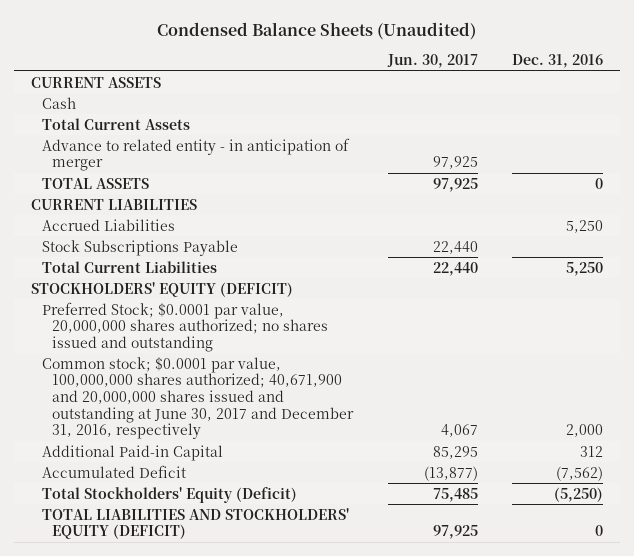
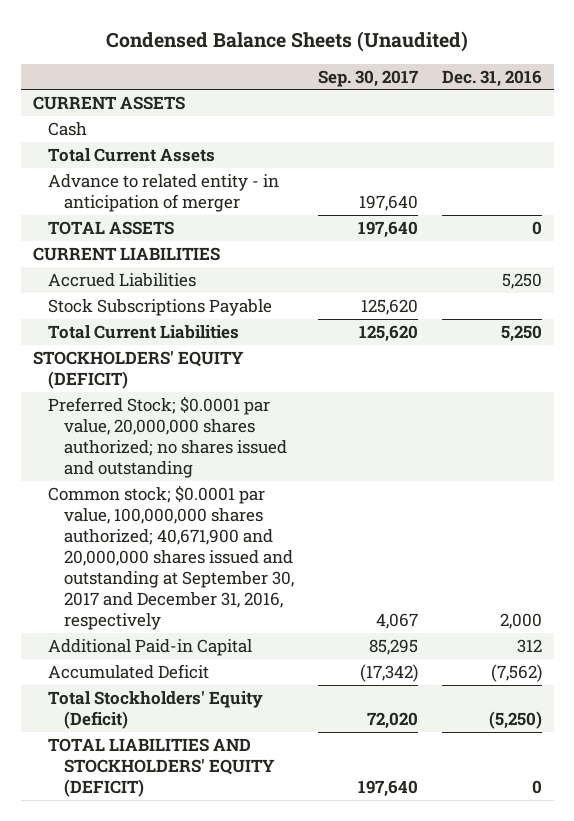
- | Jun. 30, 2017 | Dec. 31, 2016
+ | Sep. 30, 2017 | Dec. 31, 2016
- Common stock; $0.0001 par value, 100,000,000 shares authorized; 40,671,900 and 20,000,000 shares issued and outstanding at June 30, 2017 and December 31, 2016, respectively | 4,067 | 2,000
+ Common stock; $0.0001 par value, 100,000,000 shares authorized; 40,671,900 and 20,000,000 shares issued and outstanding at September 30, 2017 and December 31, 2016, respectively | 4,067 | 2,000

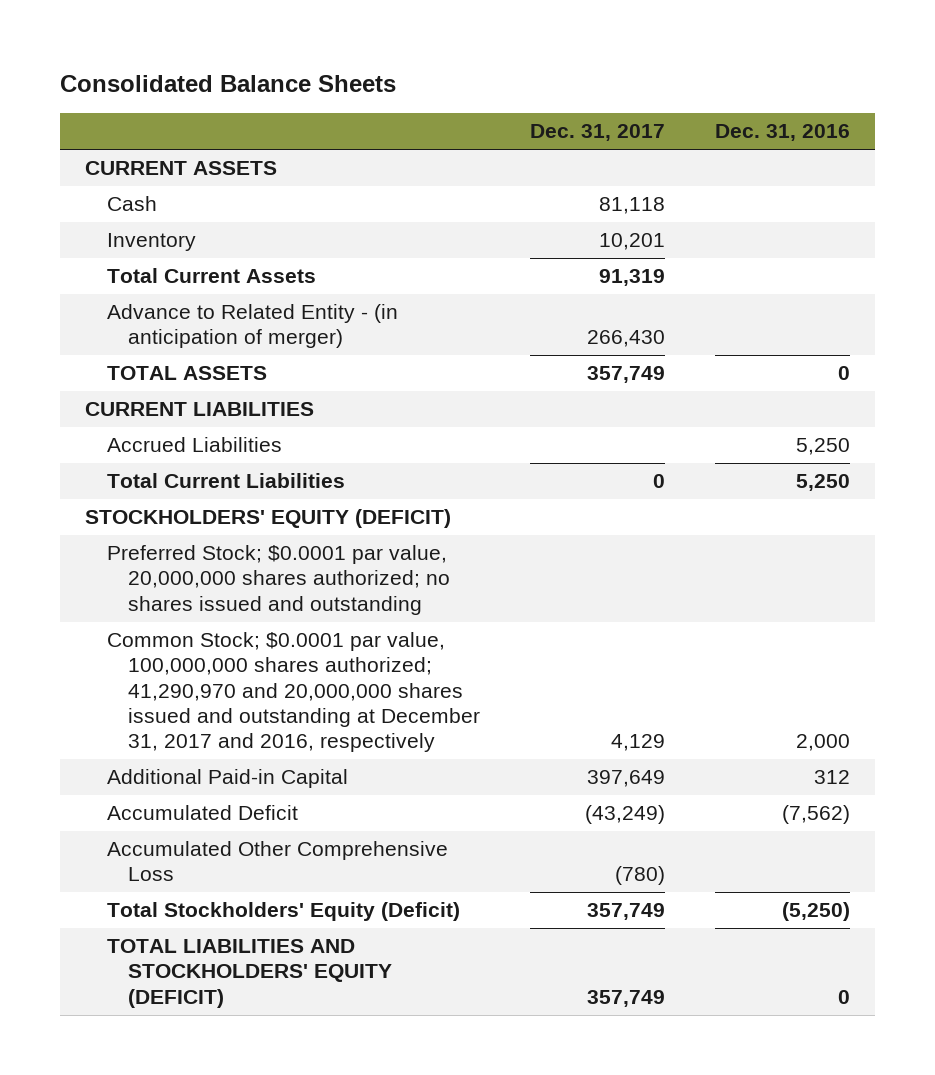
- Condensed Balance Sheets (Unaudited)
+ Consolidated Balance Sheets
- | Sep. 30, 2017 | Dec. 31, 2016
+ | Dec. 31, 2017 | Dec. 31, 2016
+ Inventory | 10,201 |
- Advance to related entity - in anticipation of merger | 197,640 |
+ Advance to Related Entity - (in anticipation of merger) | 266,430 |
- Stock Subscriptions Payable | 125,620 |
- Common stock; $0.0001 par value, 100,000,000 shares authorized; 40,671,900 and 20,000,000 shares issued and outstanding at September 30, 2017 and December 31, 2016, respectively | 4,067 | 2,000
+ Common Stock; $0.0001 par value, 100,000,000 shares authorized; 41,290,970 and 20,000,000 shares issued and outstanding at December 31, 2017 and 2016, respectively | 4,129 | 2,000
+ Accumulated Other Comprehensive Loss | (780) |

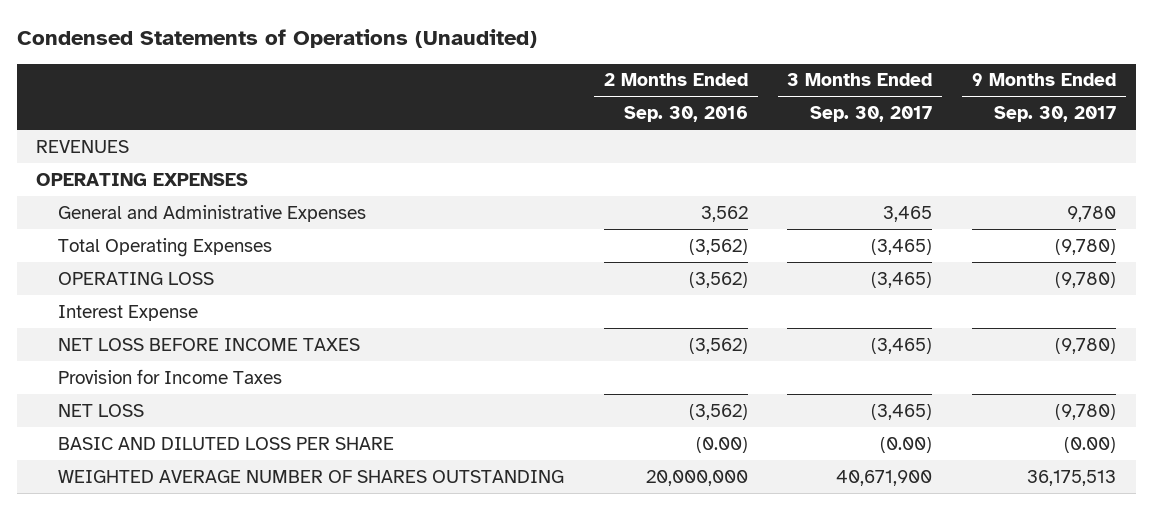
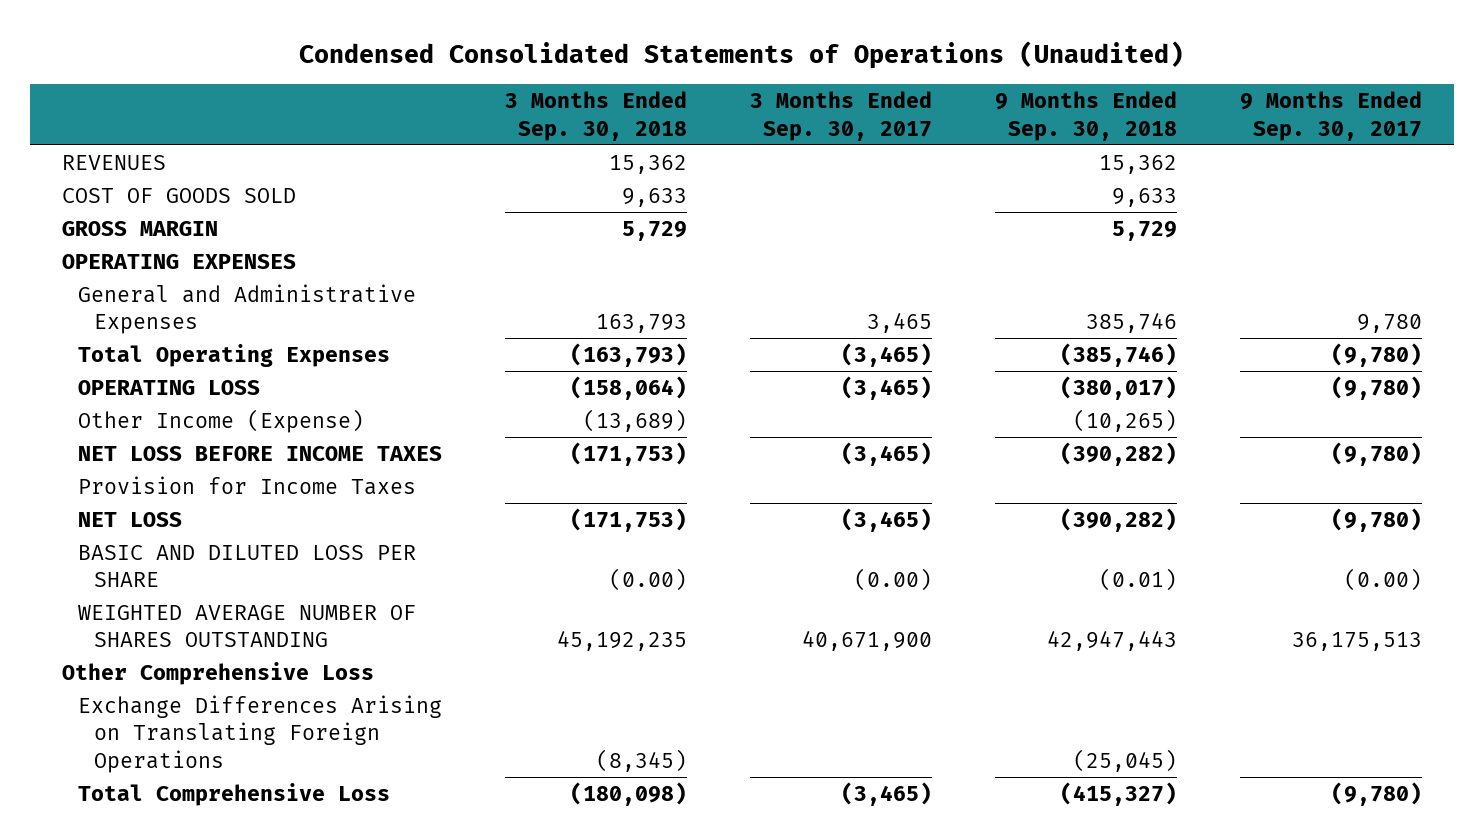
- Condensed Statements of Operations (Unaudited)
+ Condensed Consolidated Statements of Operations (Unaudited)
- | 2 Months Ended Sep. 30, 2016 | 3 Months Ended Sep. 30, 2017 | 9 Months Ended Sep. 30, 2017
+ | 3 Months Ended Sep. 30, 2018 | 3 Months Ended Sep. 30, 2017 | 9 Months Ended Sep. 30, 2018 | 9 Months Ended Sep. 30, 2017
+ COST OF GOODS SOLD | 9,633 | | 9,633 |
+ GROSS MARGIN | 5,729 | | 5,729 |
- Interest Expense
+ Other Income (Expense) | (13,689) | | (10,265) |
+ Other Comprehensive Loss
+ Exchange Differences Arising on Translating Foreign Operations | (8,345) | | (25,045) |
+ Total Comprehensive Loss | (180,098) | (3,465) | (415,327) | (9,780)

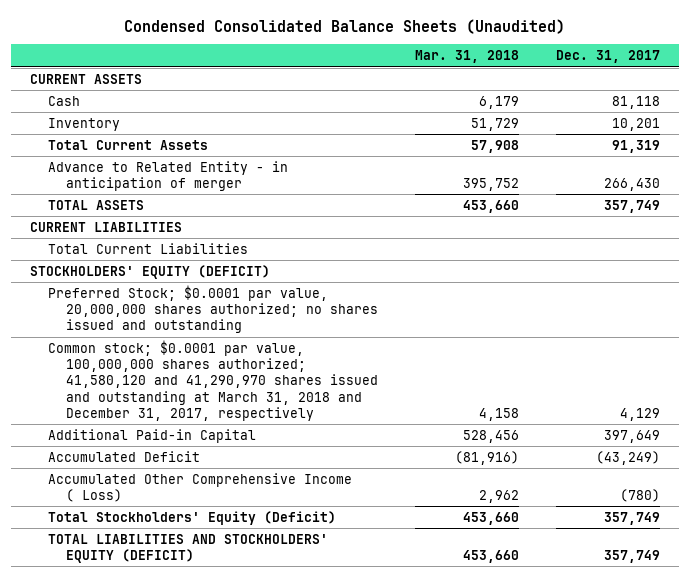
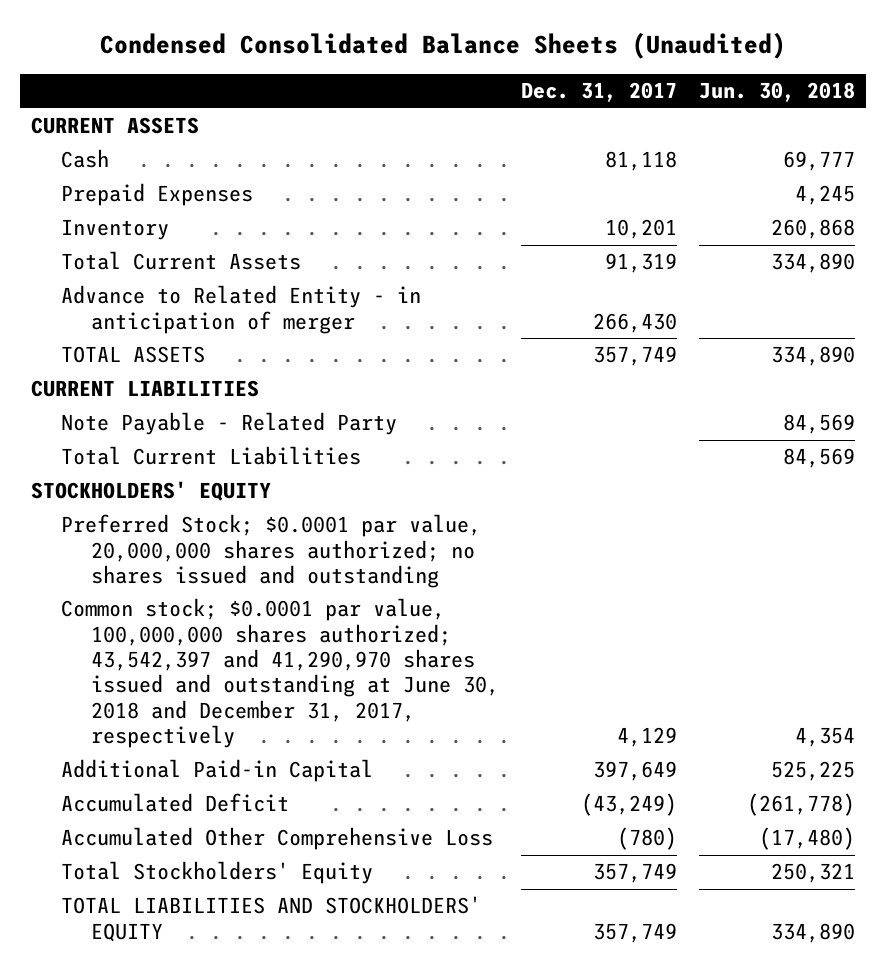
- | Mar. 31, 2018 | Dec. 31, 2017
+ | Dec. 31, 2017 | Jun. 30, 2018
+ Prepaid Expenses | | 4,245
+ Note Payable - Related Party | | 84,569
- STOCKHOLDERS' EQUITY (DEFICIT)
+ STOCKHOLDERS' EQUITY
- Common stock; $0.0001 par value, 100,000,000 shares authorized; 41,580,120 and 41,290,970 shares issued and outstanding at March 31, 2018 and December 31, 2017, respectively | 4,158 | 4,129
+ Common stock; $0.0001 par value, 100,000,000 shares authorized; 43,542,397 and 41,290,970 shares issued and outstanding at June 30, 2018 and December 31, 2017, respectively | 4,129 | 4,354
- Accumulated Other Comprehensive Income ( Loss) | 2,962 | (780)
- Total Stockholders' Equity (Deficit) | 453,660 | 357,749
- TOTAL LIABILITIES AND STOCKHOLDERS' EQUITY (DEFICIT) | 453,660 | 357,749
+ Accumulated Other Comprehensive Loss | (780) | (17,480)
+ Total Stockholders' Equity | 357,749 | 250,321
+ TOTAL LIABILITIES AND STOCKHOLDERS' EQUITY | 357,749 | 334,890

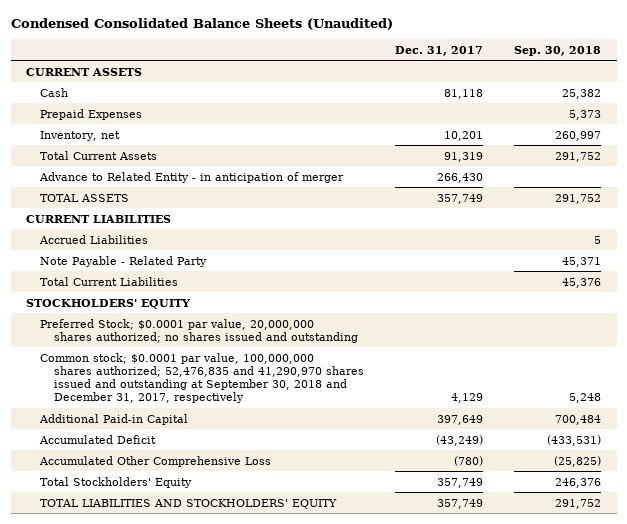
- | Dec. 31, 2017 | Jun. 30, 2018
+ | Dec. 31, 2017 | Sep. 30, 2018
- Inventory | 10,201 | 260,868
+ Inventory, net | 10,201 | 260,997
+ Accrued Liabilities | | 5
- Common stock; $0.0001 par value, 100,000,000 shares authorized; 43,542,397 and 41,290,970 shares issued and outstanding at June 30, 2018 and December 31, 2017, respectively | 4,129 | 4,354
+ Common stock; $0.0001 par value, 100,000,000 shares authorized; 52,476,835 and 41,290,970 shares issued and outstanding at September 30, 2018 and December 31, 2017, respectively | 4,129 | 5,248

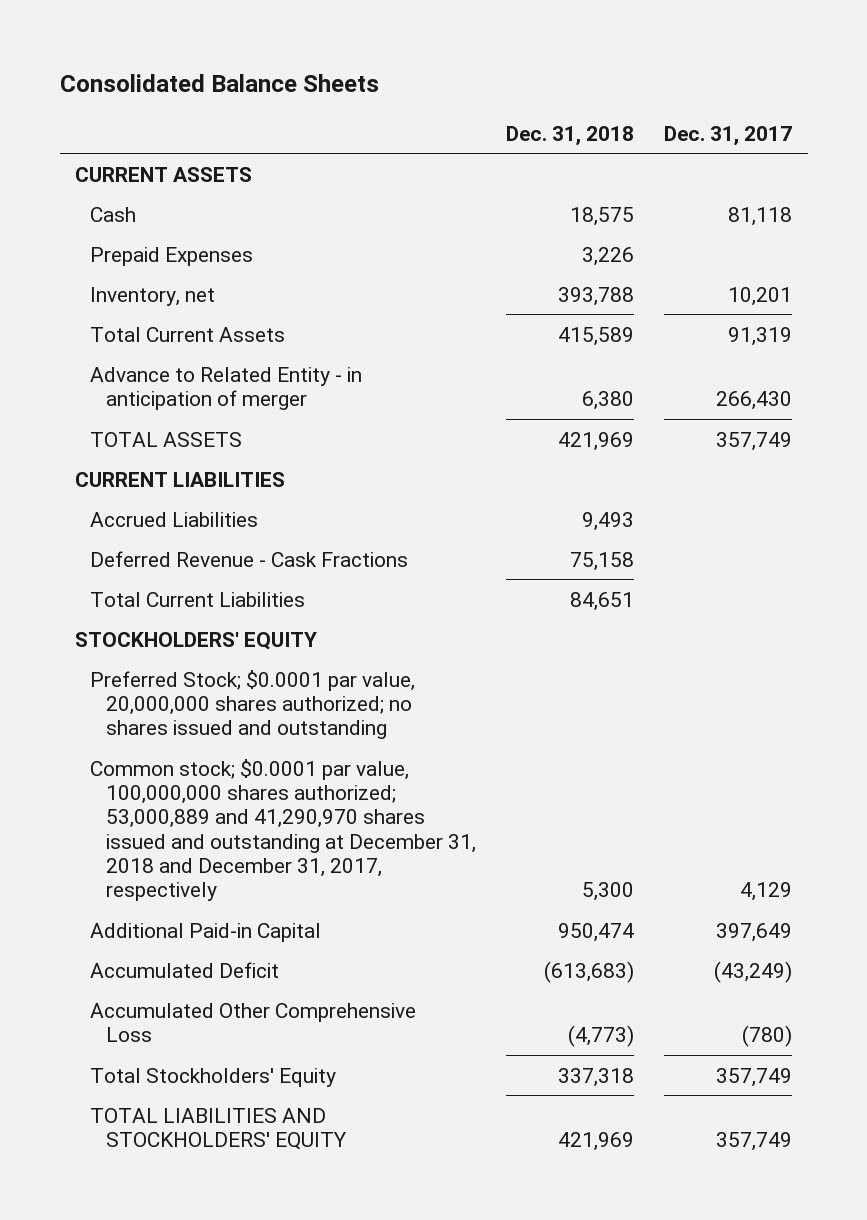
- Condensed Consolidated Balance Sheets (Unaudited)
+ Consolidated Balance Sheets
- | Dec. 31, 2017 | Sep. 30, 2018
+ | Dec. 31, 2018 | Dec. 31, 2017
- Note Payable - Related Party | | 45,371
+ Deferred Revenue - Cask Fractions | 75,158 |
- Common stock; $0.0001 par value, 100,000,000 shares authorized; 52,476,835 and 41,290,970 shares issued and outstanding at September 30, 2018 and December 31, 2017, respectively | 4,129 | 5,248
+ Common stock; $0.0001 par value, 100,000,000 shares authorized; 53,000,889 and 41,290,970 shares issued and outstanding at December 31, 2018 and December 31, 2017, respectively | 5,300 | 4,129

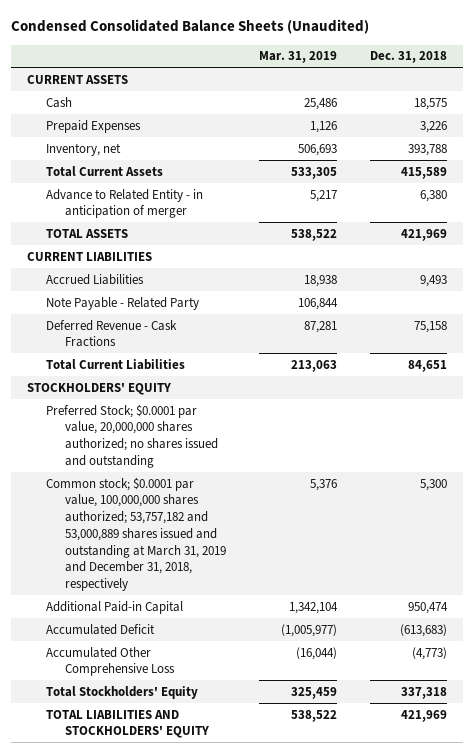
- Consolidated Balance Sheets
+ Condensed Consolidated Balance Sheets (Unaudited)
- | Dec. 31, 2018 | Dec. 31, 2017
+ | Mar. 31, 2019 | Dec. 31, 2018
+ Note Payable - Related Party | 106,844 |
- Common stock; $0.0001 par value, 100,000,000 shares authorized; 53,000,889 and 41,290,970 shares issued and outstanding at December 31, 2018 and December 31, 2017, respectively | 5,300 | 4,129
+ Common stock; $0.0001 par value, 100,000,000 shares authorized; 53,757,182 and 53,000,889 shares issued and outstanding at March 31, 2019 and December 31, 2018, respectively | 5,376 | 5,300

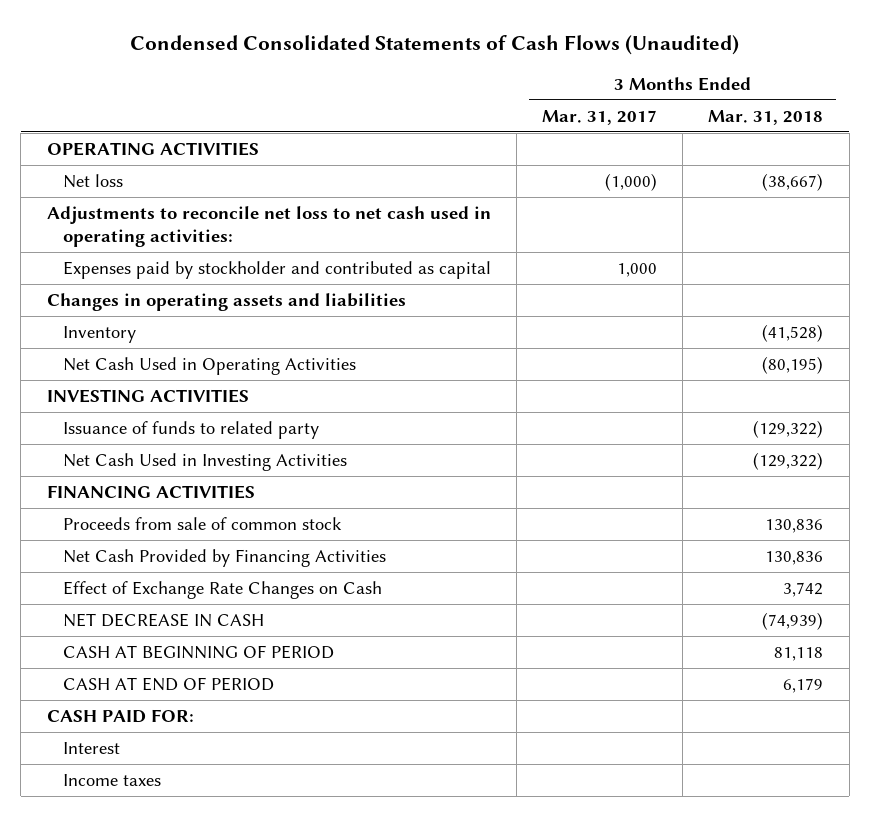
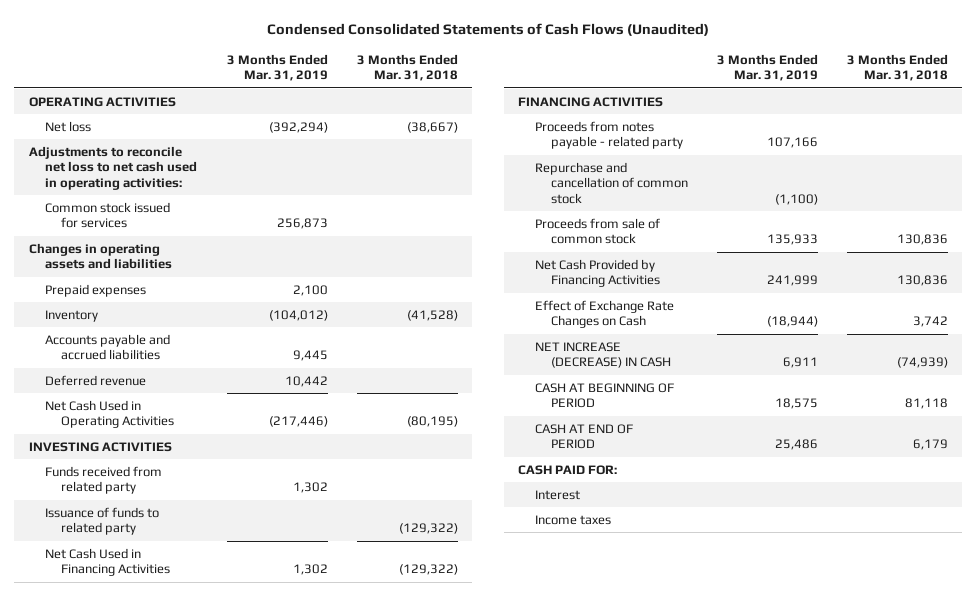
- | 3 Months Ended Mar. 31, 2017 | 3 Months Ended Mar. 31, 2018
+ | 3 Months Ended Mar. 31, 2019 | 3 Months Ended Mar. 31, 2018
- Expenses paid by stockholder and contributed as capital | 1,000 |
+ Common stock issued for services | 256,873 |
+ Prepaid expenses | 2,100 |
+ Accounts payable and accrued liabilities | 9,445 |
+ Deferred revenue | 10,442 |
+ Funds received from related party | 1,302 |
- Net Cash Used in Investing Activities | | (129,322)
+ Net Cash Used in Financing Activities | 1,302 | (129,322)
+ Proceeds from notes payable - related party | 107,166 |
+ Repurchase and cancellation of common stock | (1,100) |
- NET DECREASE IN CASH | | (74,939)
+ NET INCREASE (DECREASE) IN CASH | 6,911 | (74,939)

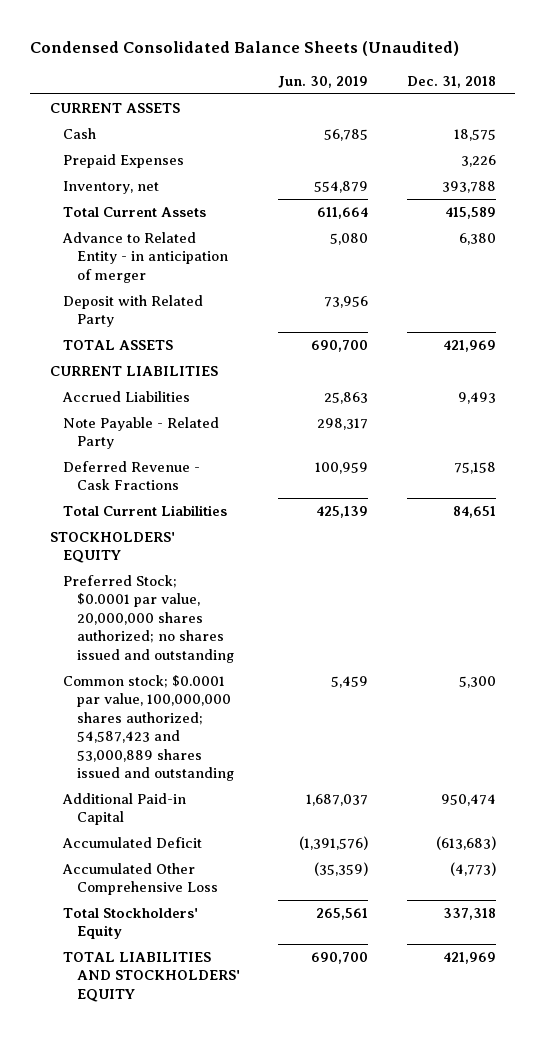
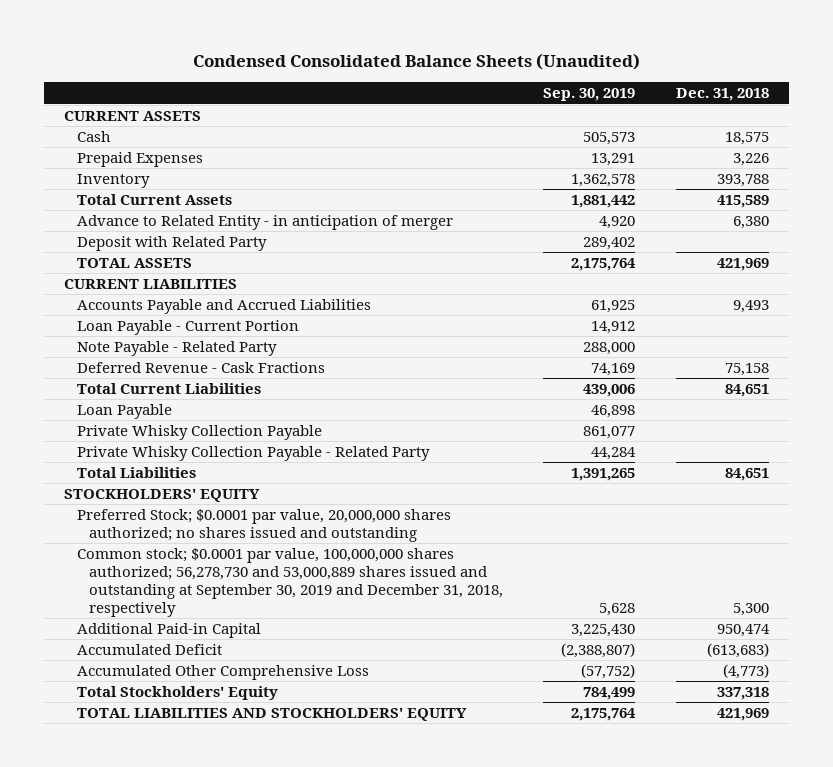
- | Jun. 30, 2019 | Dec. 31, 2018
+ | Sep. 30, 2019 | Dec. 31, 2018
- Inventory, net | 554,879 | 393,788
+ Inventory | 1,362,578 | 393,788
- Accrued Liabilities | 25,863 | 9,493
+ Accounts Payable and Accrued Liabilities | 61,925 | 9,493
+ Loan Payable - Current Portion | 14,912 |
+ Loan Payable | 46,898 |
+ Private Whisky Collection Payable | 861,077 |
+ Private Whisky Collection Payable - Related Party | 44,284 |
+ Total Liabilities | 1,391,265 | 84,651
- Common stock; $0.0001 par value, 100,000,000 shares authorized; 54,587,423 and 53,000,889 shares issued and outstanding | 5,459 | 5,300
+ Common stock; $0.0001 par value, 100,000,000 shares authorized; 56,278,730 and 53,000,889 shares issued and outstanding at September 30, 2019 and December 31, 2018, respectively | 5,628 | 5,300

